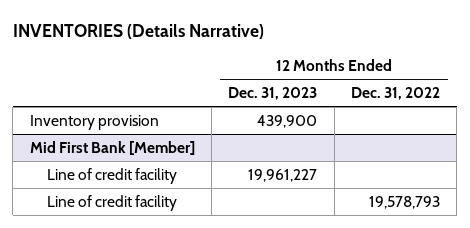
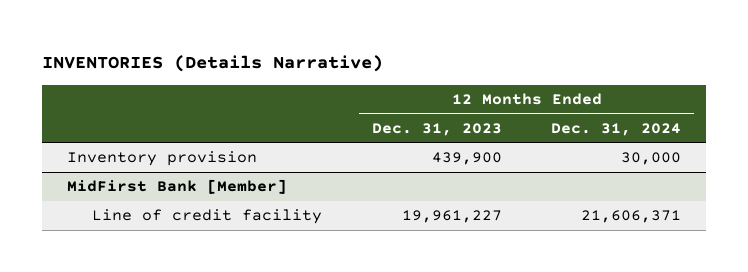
- | 12 Months Ended Dec. 31, 2023 | 12 Months Ended Dec. 31, 2022
+ | 12 Months Ended Dec. 31, 2023 | 12 Months Ended Dec. 31, 2024
- Mid First Bank [Member]
+ MidFirst Bank [Member]
- Line of credit facility | | 19,578,793

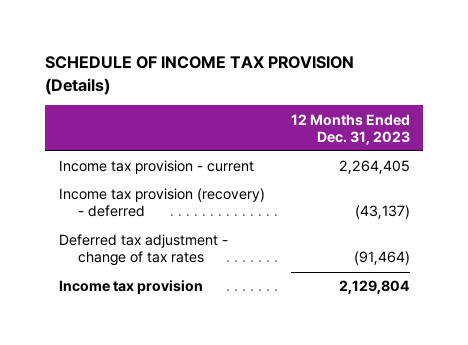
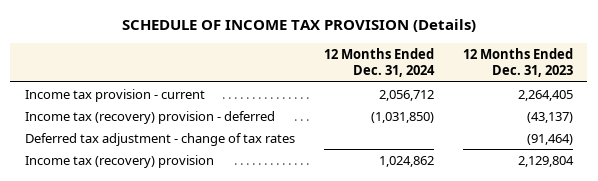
- | 12 Months Ended Dec. 31, 2023
+ | 12 Months Ended Dec. 31, 2024 | 12 Months Ended Dec. 31, 2023
- Income tax provision (recovery) - deferred | (43,137)
+ Income tax (recovery) provision - deferred | (1,031,850) | (43,137)
- Income tax provision | 2,129,804
+ Income tax (recovery) provision | 1,024,862 | 2,129,804

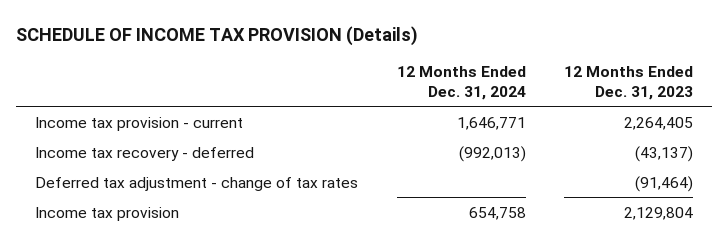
- Income tax provision - current | 2,056,712 | 2,264,405
- Income tax (recovery) provision - deferred | (1,031,850) | (43,137)
+ Income tax provision - current | 1,646,771 | 2,264,405
+ Income tax recovery - deferred | (992,013) | (43,137)
- Income tax (recovery) provision | 1,024,862 | 2,129,804
+ Income tax provision | 654,758 | 2,129,804

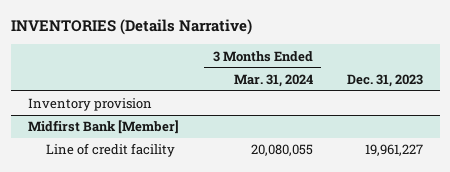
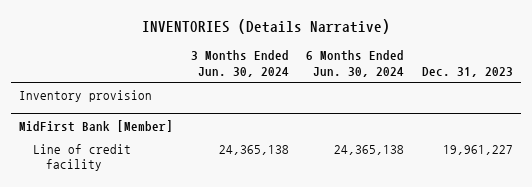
- | 3 Months Ended Mar. 31, 2024 | Dec. 31, 2023
+ | 3 Months Ended Jun. 30, 2024 | 6 Months Ended Jun. 30, 2024 | Dec. 31, 2023
- Midfirst Bank [Member]
+ MidFirst Bank [Member]

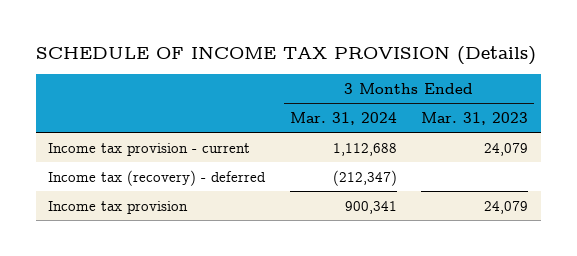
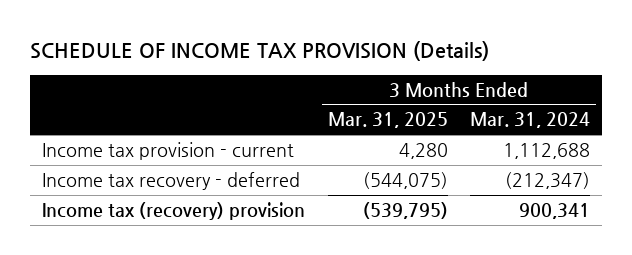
- | 3 Months Ended Mar. 31, 2024 | 3 Months Ended Mar. 31, 2023
+ | 3 Months Ended Mar. 31, 2025 | 3 Months Ended Mar. 31, 2024
- Income tax (recovery) - deferred | (212,347) |
- Income tax provision | 900,341 | 24,079
+ Income tax recovery - deferred | (544,075) | (212,347)
+ Income tax (recovery) provision | (539,795) | 900,341

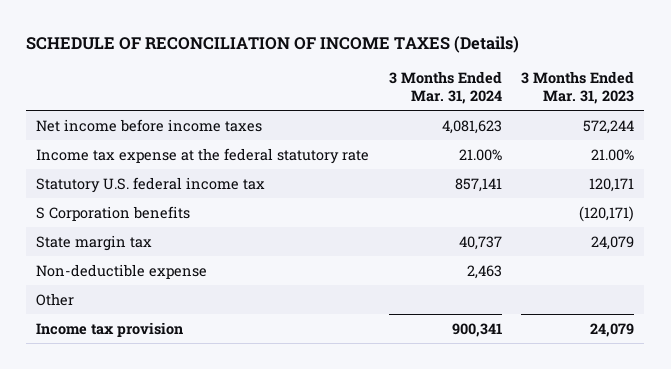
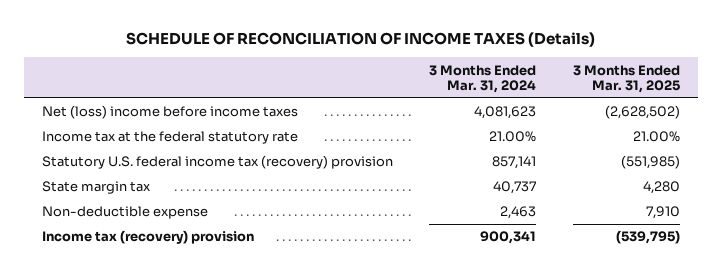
- | 3 Months Ended Mar. 31, 2024 | 3 Months Ended Mar. 31, 2023
+ | 3 Months Ended Mar. 31, 2024 | 3 Months Ended Mar. 31, 2025
- Net income before income taxes | 4,081,623 | 572,244
- Income tax expense at the federal statutory rate | 21.00% | 21.00%
- Statutory U.S. federal income tax | 857,141 | 120,171
- S Corporation benefits | | (120,171)
+ Net (loss) income before income taxes | 4,081,623 | (2,628,502)
+ Income tax at the federal statutory rate | 21.00% | 21.00%
+ Statutory U.S. federal income tax (recovery) provision | 857,141 | (551,985)
- Other
- Income tax provision | 900,341 | 24,079
+ Income tax (recovery) provision | 900,341 | (539,795)

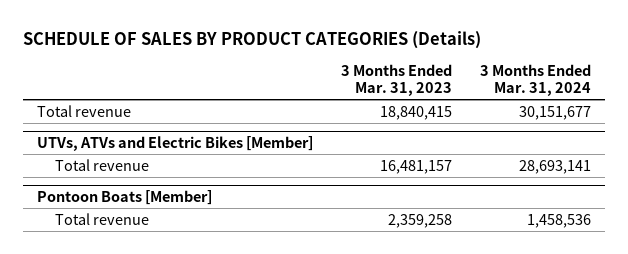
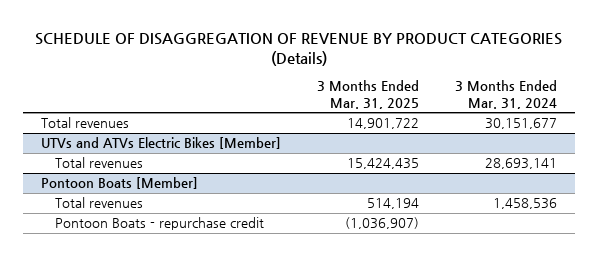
- SCHEDULE OF SALES BY PRODUCT CATEGORIES (Details)
+ SCHEDULE OF DISAGGREGATION OF REVENUE BY PRODUCT CATEGORIES (Details)
- | 3 Months Ended Mar. 31, 2023 | 3 Months Ended Mar. 31, 2024
+ | 3 Months Ended Mar. 31, 2025 | 3 Months Ended Mar. 31, 2024
- Total revenue | 18,840,415 | 30,151,677
- UTVs, ATVs and Electric Bikes [Member]
- Total revenue | 16,481,157 | 28,693,141
+ Total revenues | 14,901,722 | 30,151,677
+ UTVs and ATVs Electric Bikes [Member]
+ Total revenues | 15,424,435 | 28,693,141
@ Pontoon Boats [Member]
- Total revenue | 2,359,258 | 1,458,536
+ Total revenues | 514,194 | 1,458,536
+ Pontoon Boats - repurchase credit | (1,036,907) |

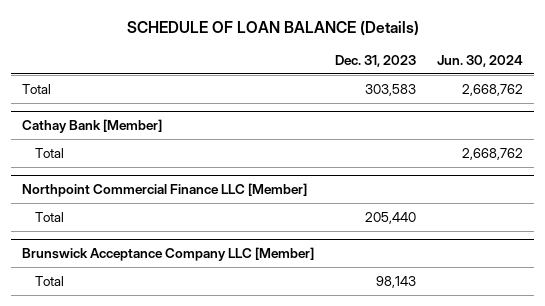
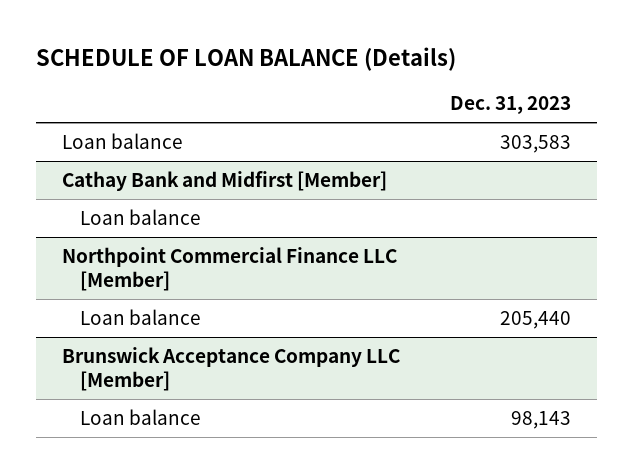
- | Dec. 31, 2023 | Jun. 30, 2024
+ | Dec. 31, 2023
- Total | 303,583 | 2,668,762
- Cathay Bank [Member]
- Total | | 2,668,762
+ Loan balance | 303,583
+ Cathay Bank and Midfirst [Member]
+ Loan balance
@ Northpoint Commercial Finance LLC [Member]
- Total | 205,440 |
+ Loan balance | 205,440
@ Brunswick Acceptance Company LLC [Member]
- Total | 98,143 |
+ Loan balance | 98,143

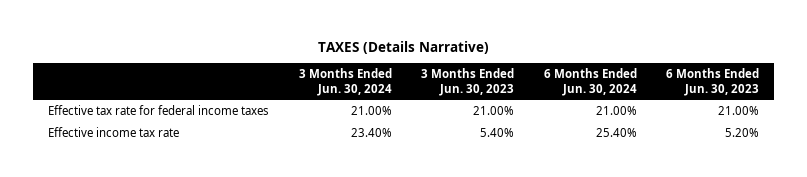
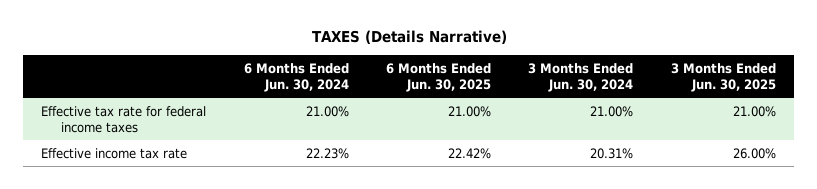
- | 3 Months Ended Jun. 30, 2024 | 3 Months Ended Jun. 30, 2023 | 6 Months Ended Jun. 30, 2024 | 6 Months Ended Jun. 30, 2023
+ | 6 Months Ended Jun. 30, 2024 | 6 Months Ended Jun. 30, 2025 | 3 Months Ended Jun. 30, 2024 | 3 Months Ended Jun. 30, 2025
- Effective income tax rate | 23.40% | 5.40% | 25.40% | 5.20%
+ Effective income tax rate | 22.23% | 22.42% | 20.31% | 26.00%

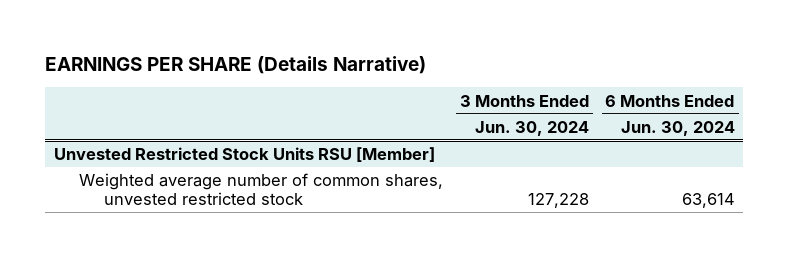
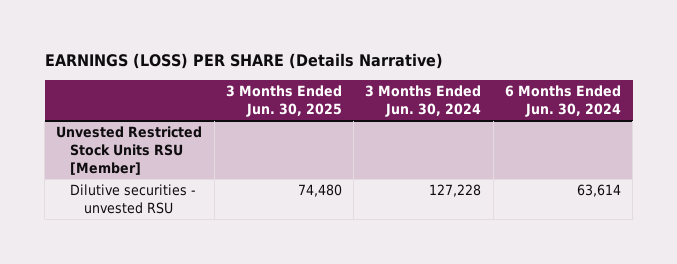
- EARNINGS PER SHARE (Details Narrative)
+ EARNINGS (LOSS) PER SHARE (Details Narrative)
- | 3 Months Ended Jun. 30, 2024 | 6 Months Ended Jun. 30, 2024
+ | 3 Months Ended Jun. 30, 2025 | 3 Months Ended Jun. 30, 2024 | 6 Months Ended Jun. 30, 2024
@ Unvested Restricted Stock Units RSU [Member]
- Weighted average number of common shares, unvested restricted stock | 127,228 | 63,614
+ Dilutive securities - unvested RSU | 74,480 | 127,228 | 63,614

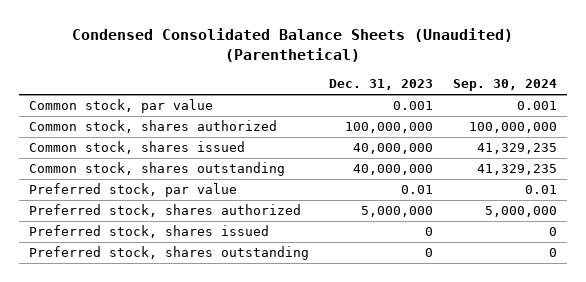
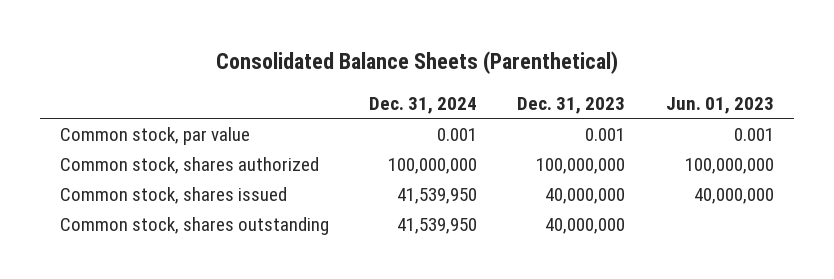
- Condensed Consolidated Balance Sheets (Unaudited) (Parenthetical)
+ Consolidated Balance Sheets (Parenthetical)
- | Dec. 31, 2023 | Sep. 30, 2024
+ | Dec. 31, 2024 | Dec. 31, 2023 | Jun. 01, 2023
- Preferred stock, par value | 0.01 | 0.01
- Preferred stock, shares authorized | 5,000,000 | 5,000,000
- Preferred stock, shares issued | 0 | 0
- Preferred stock, shares outstanding | 0 | 0

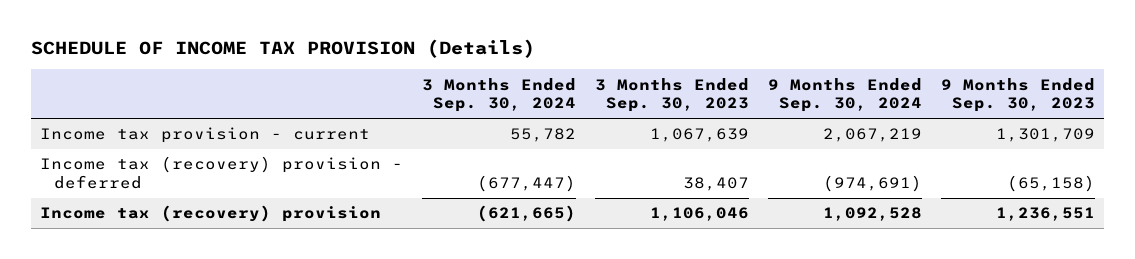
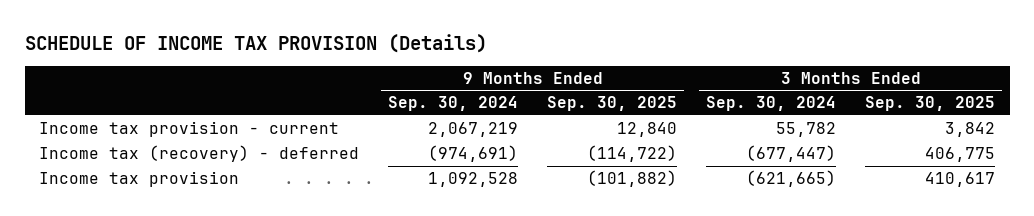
- | 3 Months Ended Sep. 30, 2024 | 3 Months Ended Sep. 30, 2023 | 9 Months Ended Sep. 30, 2024 | 9 Months Ended Sep. 30, 2023
+ | 9 Months Ended Sep. 30, 2024 | 9 Months Ended Sep. 30, 2025 | 3 Months Ended Sep. 30, 2024 | 3 Months Ended Sep. 30, 2025
- Income tax (recovery) provision - deferred | (677,447) | 38,407 | (974,691) | (65,158)
- Income tax (recovery) provision | (621,665) | 1,106,046 | 1,092,528 | 1,236,551
+ Income tax (recovery) - deferred | (974,691) | (114,722) | (677,447) | 406,775
+ Income tax provision | 1,092,528 | (101,882) | (621,665) | 410,617

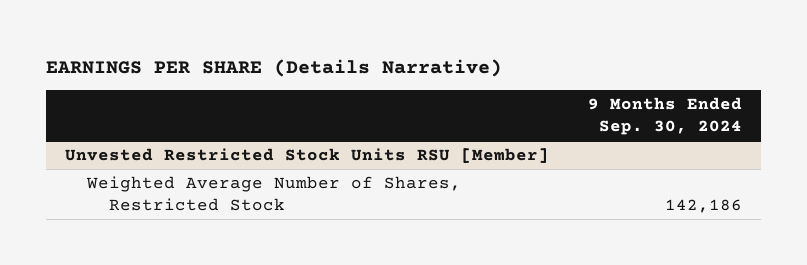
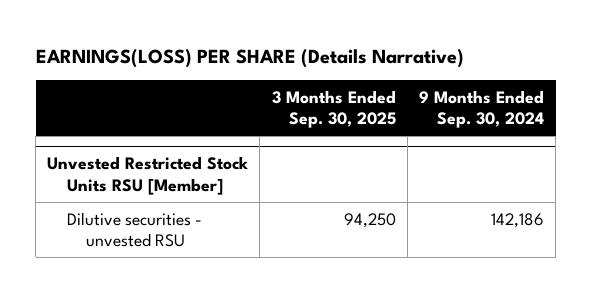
- EARNINGS PER SHARE (Details Narrative)
+ EARNINGS(LOSS) PER SHARE (Details Narrative)
- | 9 Months Ended Sep. 30, 2024
+ | 3 Months Ended Sep. 30, 2025 | 9 Months Ended Sep. 30, 2024
@ Unvested Restricted Stock Units RSU [Member]
- Weighted Average Number of Shares, Restricted Stock | 142,186
+ Dilutive securities - unvested RSU | 94,250 | 142,186

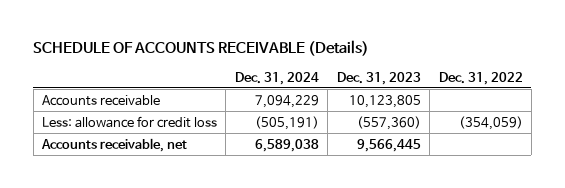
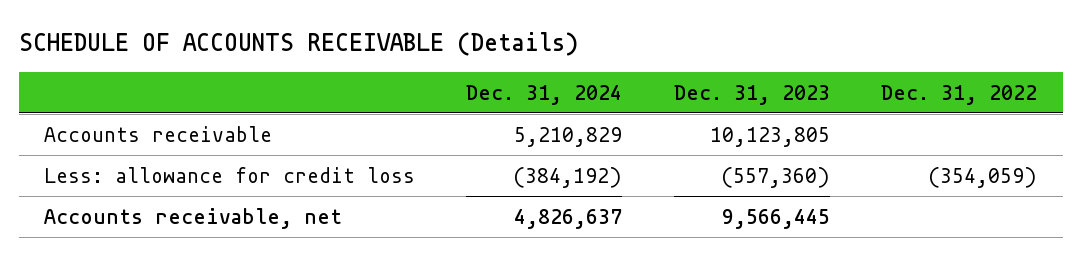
- Accounts receivable | 7,094,229 | 10,123,805 |
- Less: allowance for credit loss | (505,191) | (557,360) | (354,059)
- Accounts receivable, net | 6,589,038 | 9,566,445 |
+ Accounts receivable | 5,210,829 | 10,123,805 |
+ Less: allowance for credit loss | (384,192) | (557,360) | (354,059)
+ Accounts receivable, net | 4,826,637 | 9,566,445 |

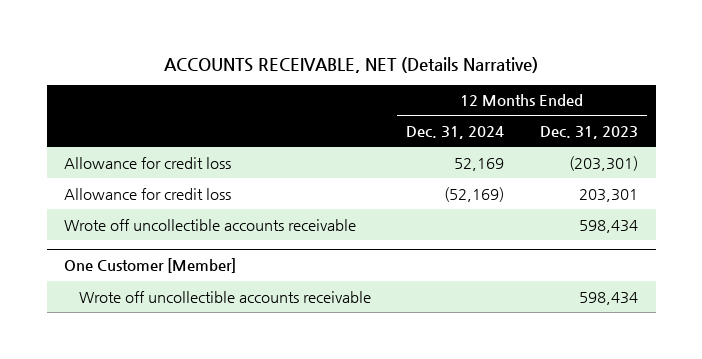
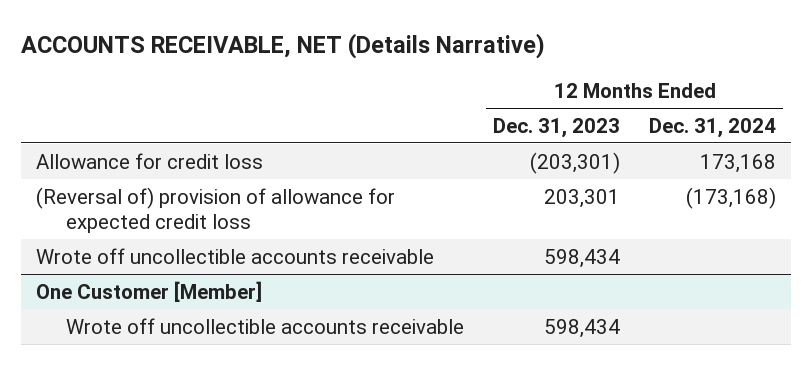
- | 12 Months Ended Dec. 31, 2024 | 12 Months Ended Dec. 31, 2023
+ | 12 Months Ended Dec. 31, 2023 | 12 Months Ended Dec. 31, 2024
- Allowance for credit loss | 52,169 | (203,301)
- Allowance for credit loss | (52,169) | 203,301
+ Allowance for credit loss | (203,301) | 173,168
+ (Reversal of) provision of allowance for expected credit loss | 203,301 | (173,168)

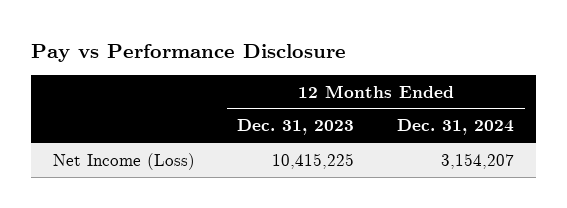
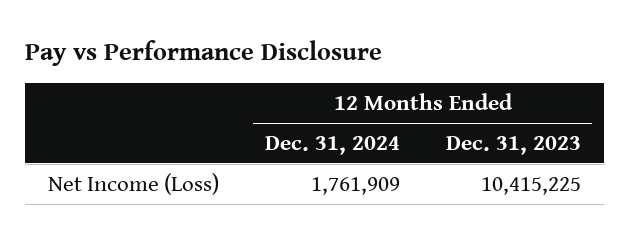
- | 12 Months Ended Dec. 31, 2023 | 12 Months Ended Dec. 31, 2024
+ | 12 Months Ended Dec. 31, 2024 | 12 Months Ended Dec. 31, 2023
- Net Income (Loss) | 10,415,225 | 3,154,207
+ Net Income (Loss) | 1,761,909 | 10,415,225

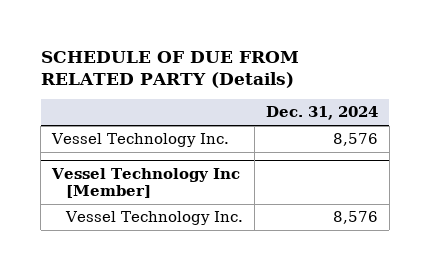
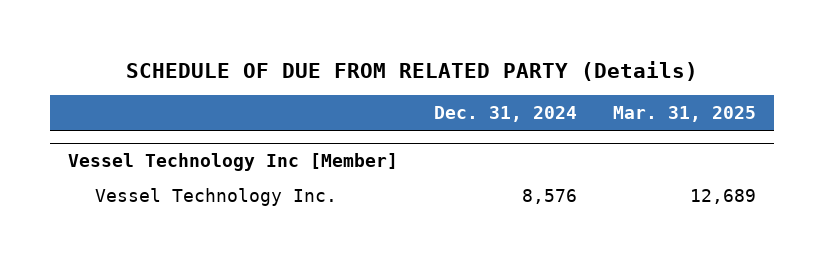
- | Dec. 31, 2024
+ | Dec. 31, 2024 | Mar. 31, 2025
- Vessel Technology Inc. | 8,576

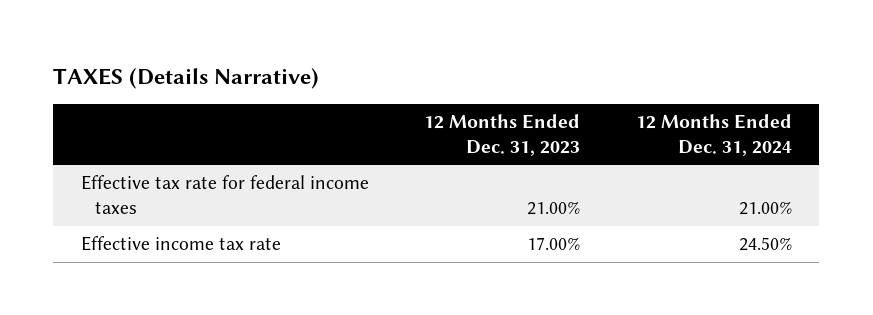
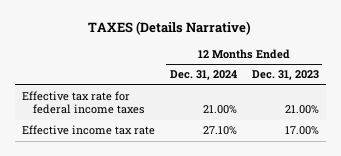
- | 12 Months Ended Dec. 31, 2023 | 12 Months Ended Dec. 31, 2024
+ | 12 Months Ended Dec. 31, 2024 | 12 Months Ended Dec. 31, 2023
- Effective income tax rate | 17.00% | 24.50%
+ Effective income tax rate | 27.10% | 17.00%

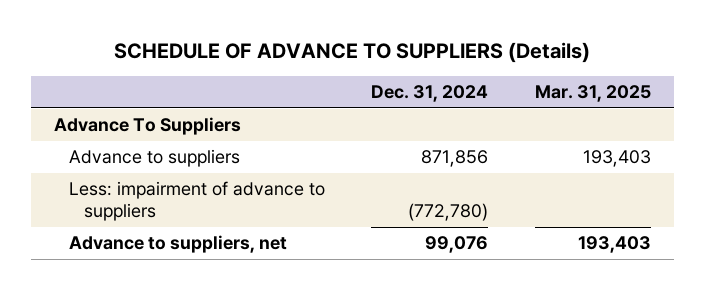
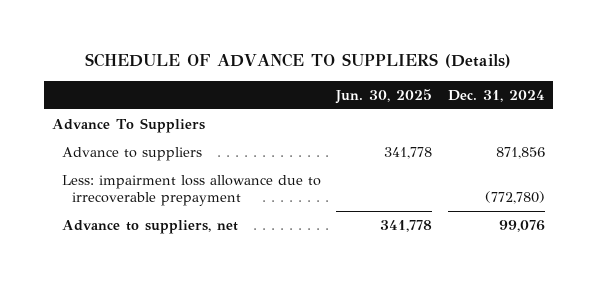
- | Dec. 31, 2024 | Mar. 31, 2025
+ | Jun. 30, 2025 | Dec. 31, 2024
- Less: impairment of advance to suppliers | (772,780) |
+ Less: impairment loss allowance due to irrecoverable prepayment | | (772,780)

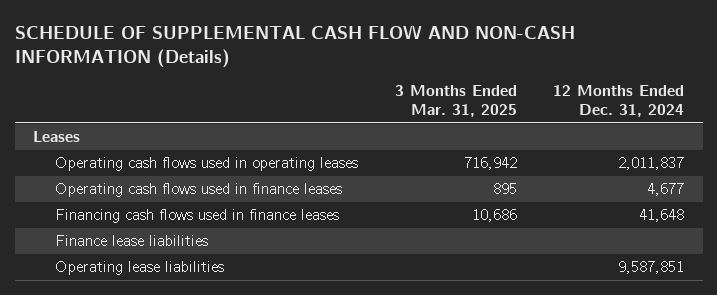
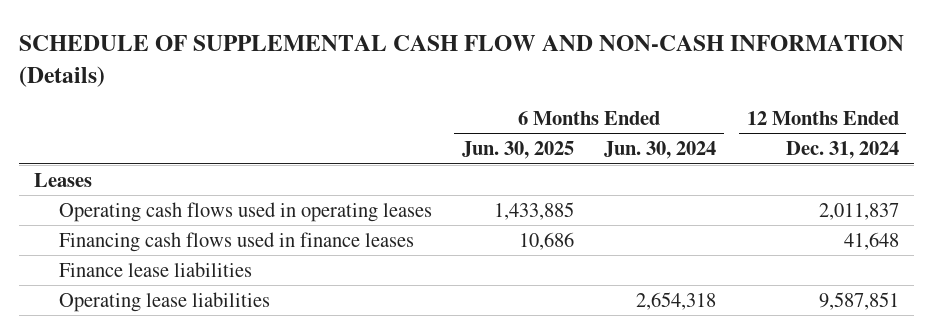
- | 3 Months Ended Mar. 31, 2025 | 12 Months Ended Dec. 31, 2024
+ | 6 Months Ended Jun. 30, 2025 | 6 Months Ended Jun. 30, 2024 | 12 Months Ended Dec. 31, 2024
- Operating cash flows used in finance leases | 895 | 4,677

